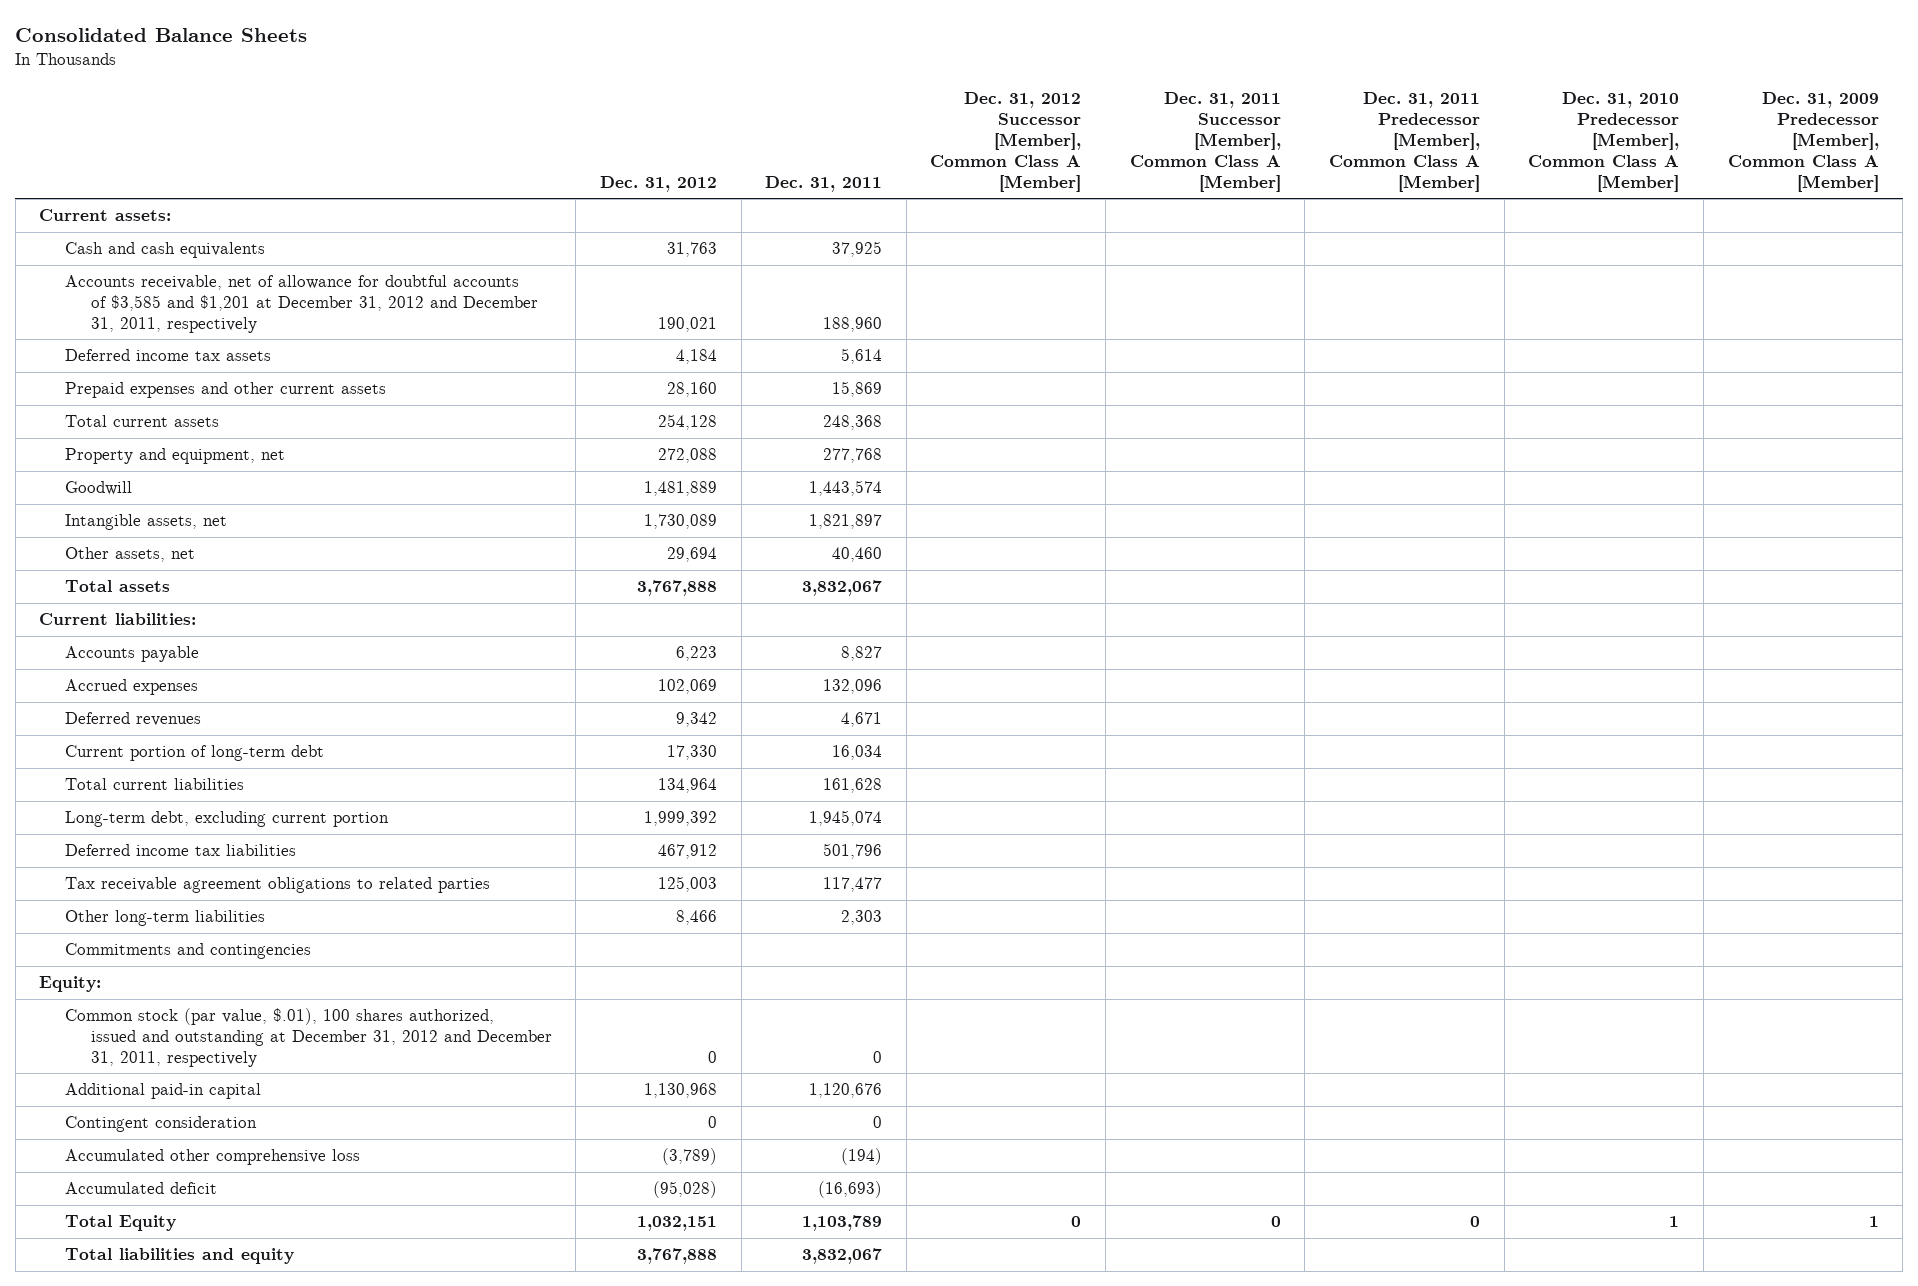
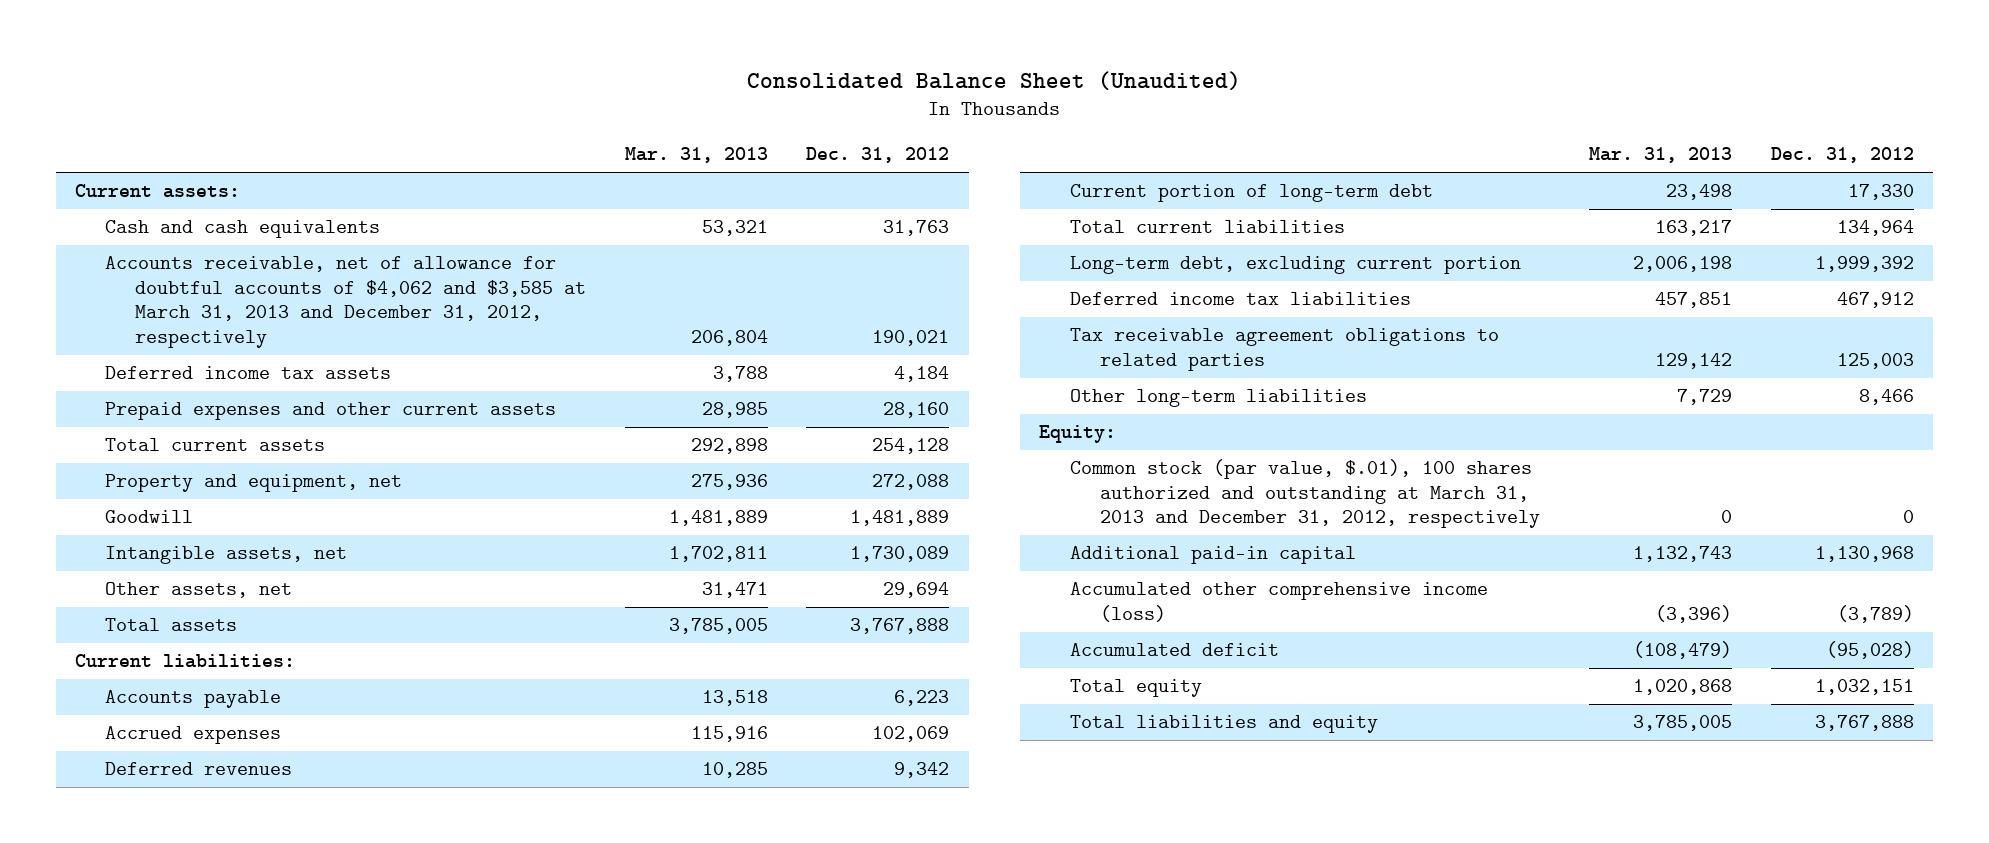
- Consolidated Balance Sheets
+ Consolidated Balance Sheet (Unaudited)
- | Dec. 31, 2012 | Dec. 31, 2011 | Dec. 31, 2012 Successor [Member], Common Class A [Member] | Dec. 31, 2011 Successor [Member], Common Class A [Member] | Dec. 31, 2011 Predecessor [Member], Common Class A [Member] | Dec. 31, 2010 Predecessor [Member], Common Class A [Member] | Dec. 31, 2009 Predecessor [Member], Common Class A [Member]
+ | Mar. 31, 2013 | Dec. 31, 2012
- Accounts receivable, net of allowance for doubtful accounts of $3,585 and $1,201 at December 31, 2012 and December 31, 2011, respectively | 190,021 | 188,960 | | | | |
+ Accounts receivable, net of allowance for doubtful accounts of $4,062 and $3,585 at March 31, 2013 and December 31, 2012, respectively | 206,804 | 190,021
- Commitments and contingencies
- Common stock (par value, $.01), 100 shares authorized, issued and outstanding at December 31, 2012 and December 31, 2011, respectively | 0 | 0 | | | | |
+ Common stock (par value, $.01), 100 shares authorized and outstanding at March 31, 2013 and December 31, 2012, respectively | 0 | 0
- Contingent consideration | 0 | 0 | | | | |
- Accumulated other comprehensive loss | (3,789) | (194) | | | | |
+ Accumulated other comprehensive income (loss) | (3,396) | (3,789)
- Total Equity | 1,032,151 | 1,103,789 | 0 | 0 | 0 | 1 | 1
+ Total equity | 1,020,868 | 1,032,151

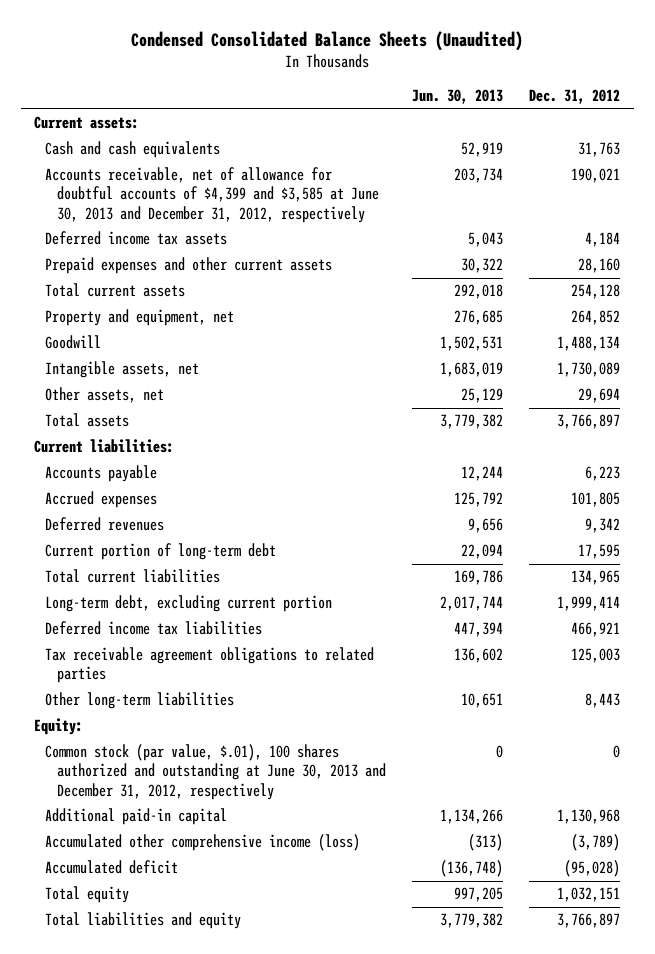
- Consolidated Balance Sheet (Unaudited)
+ Condensed Consolidated Balance Sheets (Unaudited)
- | Mar. 31, 2013 | Dec. 31, 2012
+ | Jun. 30, 2013 | Dec. 31, 2012
- Accounts receivable, net of allowance for doubtful accounts of $4,062 and $3,585 at March 31, 2013 and December 31, 2012, respectively | 206,804 | 190,021
+ Accounts receivable, net of allowance for doubtful accounts of $4,399 and $3,585 at June 30, 2013 and December 31, 2012, respectively | 203,734 | 190,021
- Property and equipment, net | 275,936 | 272,088
- Goodwill | 1,481,889 | 1,481,889
+ Property and equipment, net | 276,685 | 264,852
+ Goodwill | 1,502,531 | 1,488,134
- Total assets | 3,785,005 | 3,767,888
+ Total assets | 3,779,382 | 3,766,897
- Accrued expenses | 115,916 | 102,069
+ Accrued expenses | 125,792 | 101,805
- Current portion of long-term debt | 23,498 | 17,330
- Total current liabilities | 163,217 | 134,964
- Long-term debt, excluding current portion | 2,006,198 | 1,999,392
- Deferred income tax liabilities | 457,851 | 467,912
+ Current portion of long-term debt | 22,094 | 17,595
+ Total current liabilities | 169,786 | 134,965
+ Long-term debt, excluding current portion | 2,017,744 | 1,999,414
+ Deferred income tax liabilities | 447,394 | 466,921
- Other long-term liabilities | 7,729 | 8,466
+ Other long-term liabilities | 10,651 | 8,443
- Common stock (par value, $.01), 100 shares authorized and outstanding at March 31, 2013 and December 31, 2012, respectively | 0 | 0
+ Common stock (par value, $.01), 100 shares authorized and outstanding at June 30, 2013 and December 31, 2012, respectively | 0 | 0
- Total liabilities and equity | 3,785,005 | 3,767,888
+ Total liabilities and equity | 3,779,382 | 3,766,897

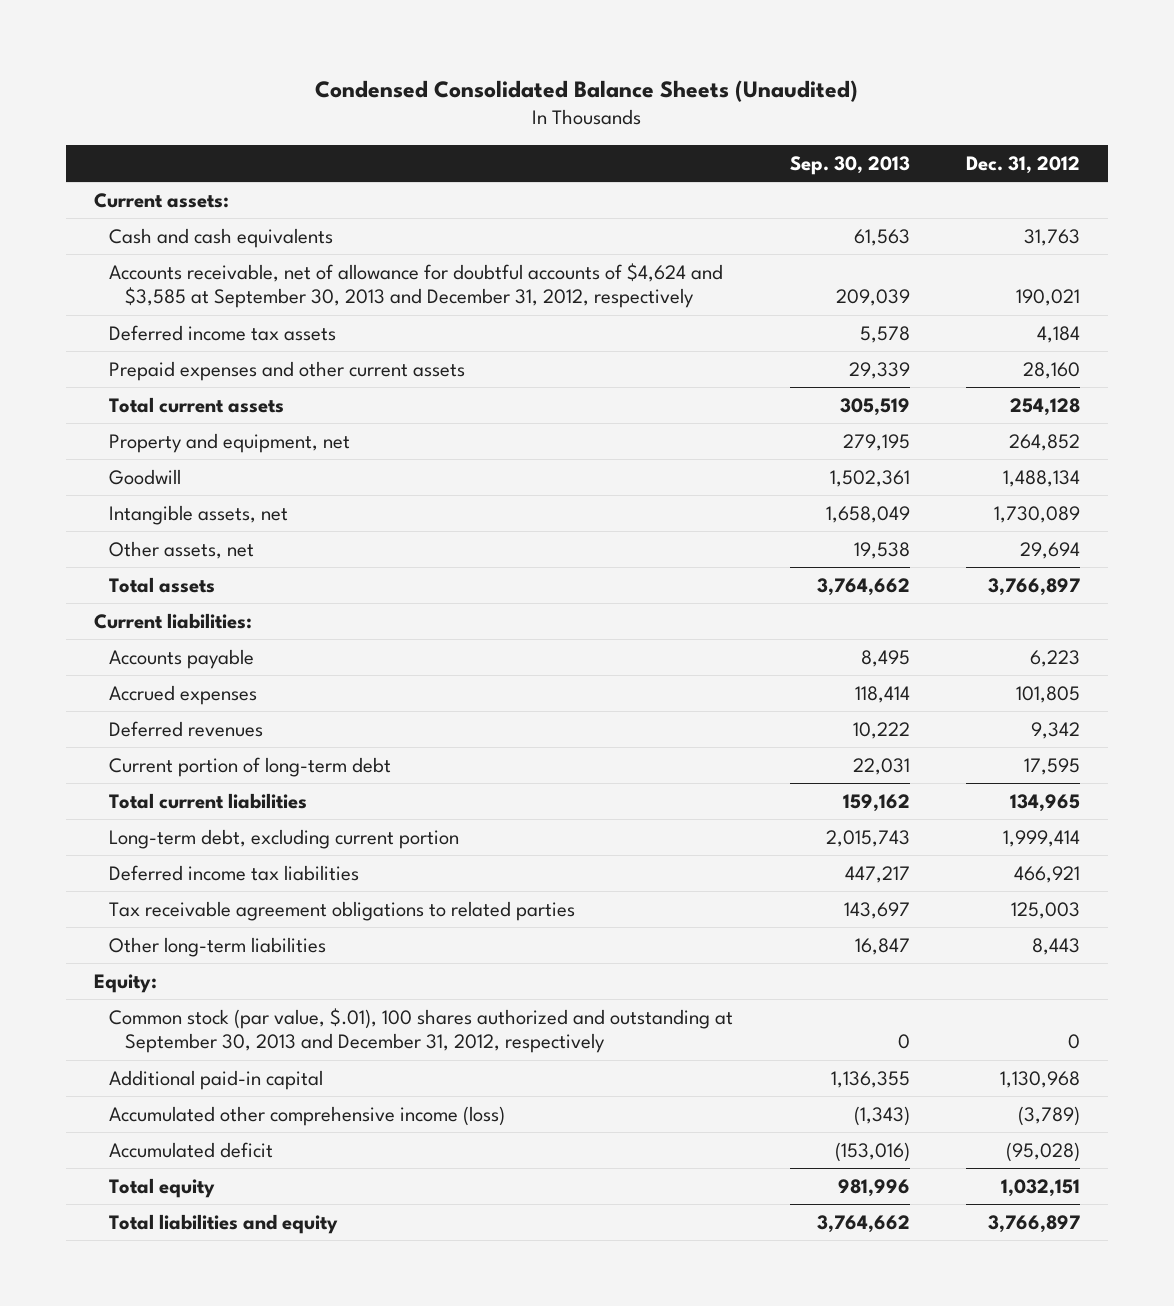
- | Jun. 30, 2013 | Dec. 31, 2012
+ | Sep. 30, 2013 | Dec. 31, 2012
- Accounts receivable, net of allowance for doubtful accounts of $4,399 and $3,585 at June 30, 2013 and December 31, 2012, respectively | 203,734 | 190,021
+ Accounts receivable, net of allowance for doubtful accounts of $4,624 and $3,585 at September 30, 2013 and December 31, 2012, respectively | 209,039 | 190,021
- Common stock (par value, $.01), 100 shares authorized and outstanding at June 30, 2013 and December 31, 2012, respectively | 0 | 0
+ Common stock (par value, $.01), 100 shares authorized and outstanding at September 30, 2013 and December 31, 2012, respectively | 0 | 0

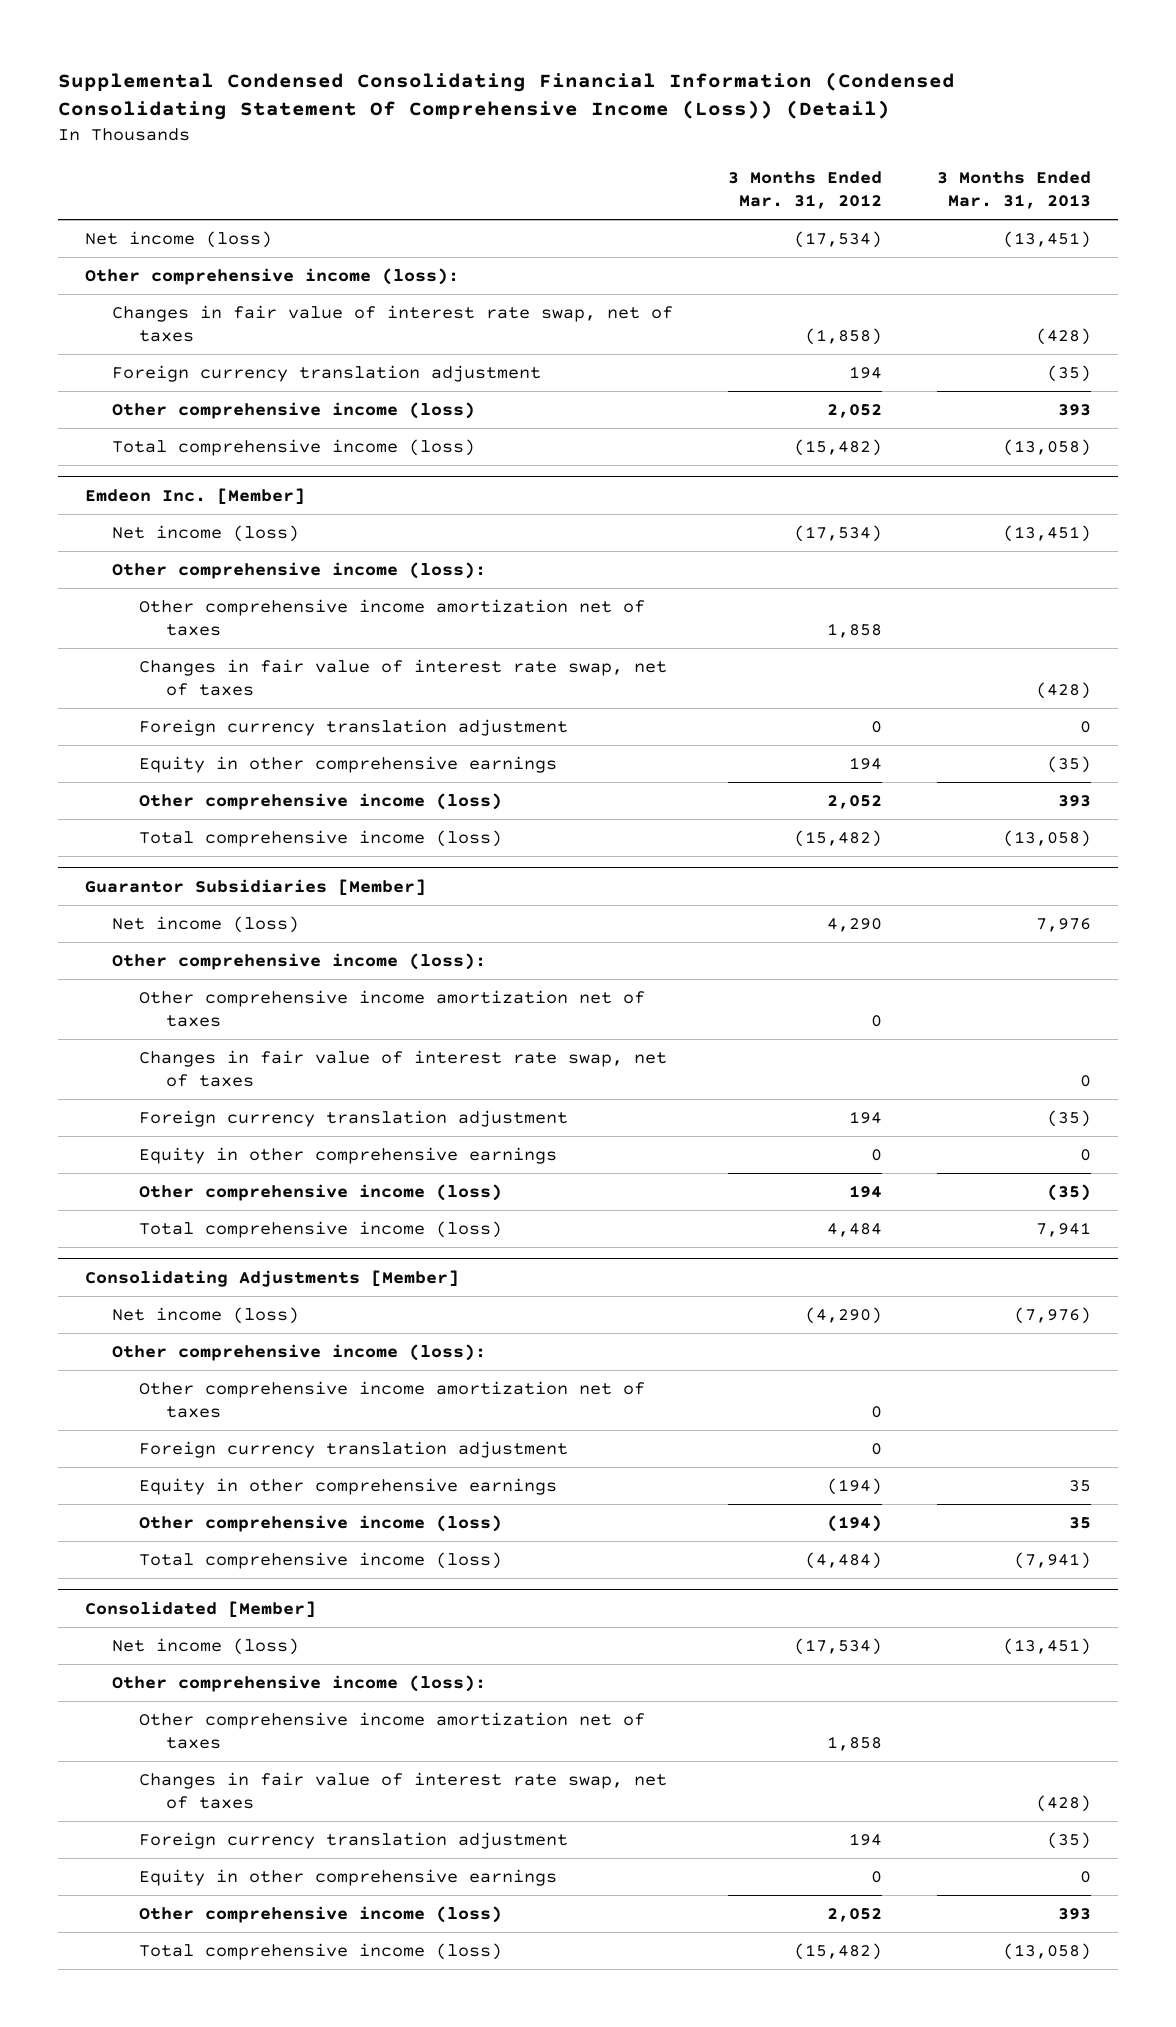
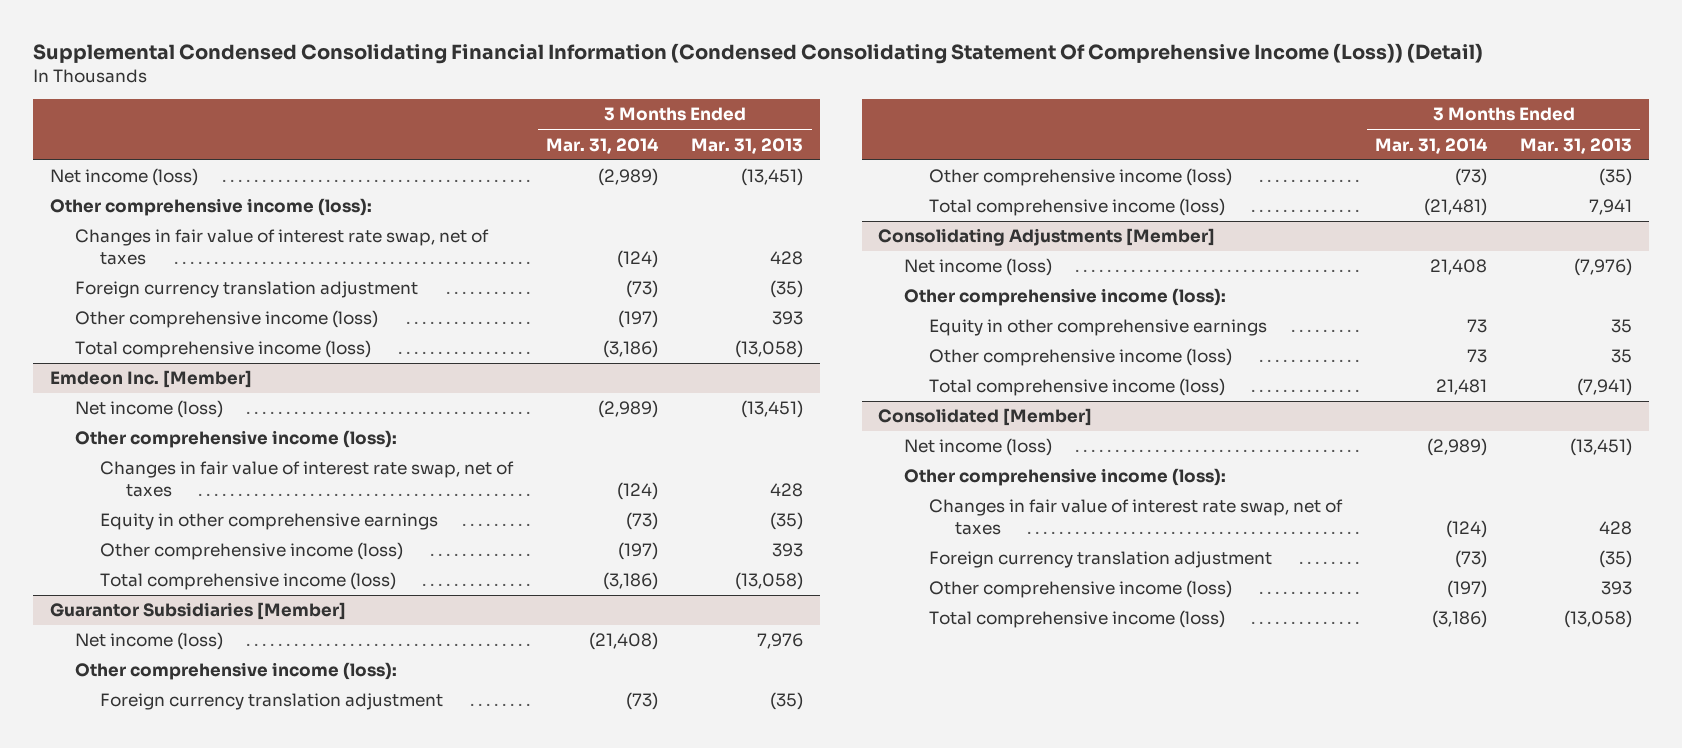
- | 3 Months Ended Mar. 31, 2012 | 3 Months Ended Mar. 31, 2013
+ | 3 Months Ended Mar. 31, 2014 | 3 Months Ended Mar. 31, 2013
- Changes in fair value of interest rate swap, net of taxes | (1,858) | (428)
+ Changes in fair value of interest rate swap, net of taxes | (124) | 428
@ Emdeon Inc. [Member]
- Other comprehensive income amortization net of taxes | 1,858 |
- Changes in fair value of interest rate swap, net of taxes | | (428)
- Foreign currency translation adjustment | 0 | 0
+ Changes in fair value of interest rate swap, net of taxes | (124) | 428
@ Guarantor Subsidiaries [Member]
- Other comprehensive income amortization net of taxes | 0 |
- Changes in fair value of interest rate swap, net of taxes | | 0
- Equity in other comprehensive earnings | 0 | 0
@ Consolidating Adjustments [Member]
- Other comprehensive income amortization net of taxes | 0 |
- Foreign currency translation adjustment | 0 |
@ Consolidated [Member]
- Other comprehensive income amortization net of taxes | 1,858 |
- Changes in fair value of interest rate swap, net of taxes | | (428)
+ Changes in fair value of interest rate swap, net of taxes | (124) | 428
- Equity in other comprehensive earnings | 0 | 0

